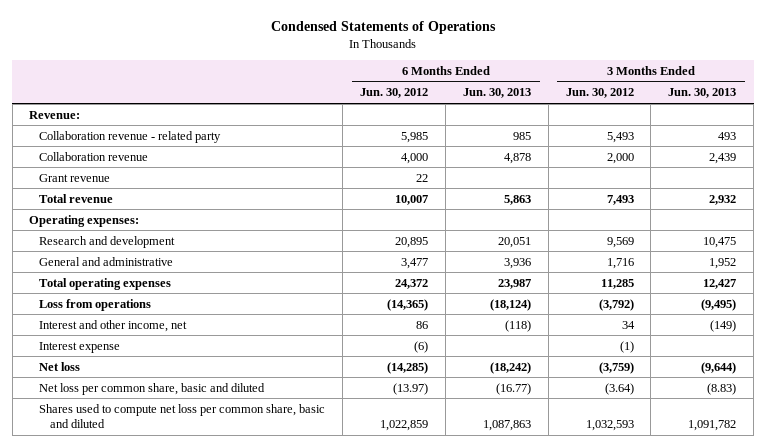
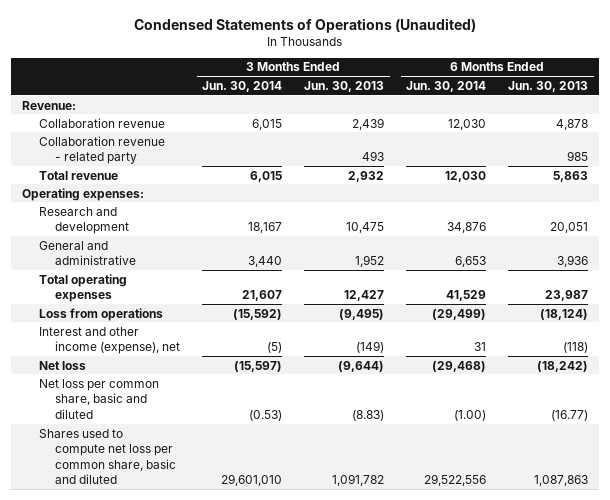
- Condensed Statements of Operations
+ Condensed Statements of Operations (Unaudited)
- | 6 Months Ended Jun. 30, 2012 | 6 Months Ended Jun. 30, 2013 | 3 Months Ended Jun. 30, 2012 | 3 Months Ended Jun. 30, 2013
+ | 3 Months Ended Jun. 30, 2014 | 3 Months Ended Jun. 30, 2013 | 6 Months Ended Jun. 30, 2014 | 6 Months Ended Jun. 30, 2013
- Grant revenue | 22 | | |
moved down: Collaboration revenue - related party | | 493 | | 985
- Interest and other income, net | 86 | (118) | 34 | (149)
- Interest expense | (6) | | (1) |
+ Interest and other income (expense), net | (5) | (149) | 31 | (118)

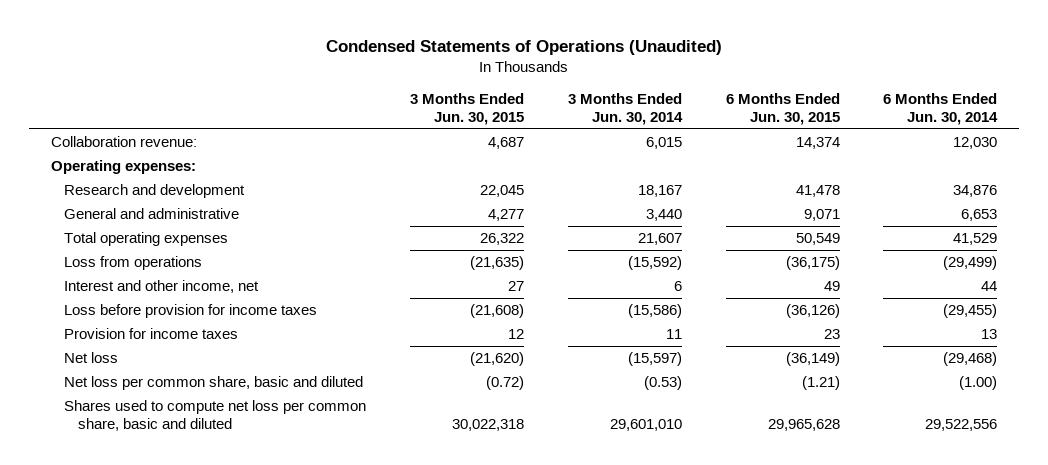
- | 3 Months Ended Jun. 30, 2014 | 3 Months Ended Jun. 30, 2013 | 6 Months Ended Jun. 30, 2014 | 6 Months Ended Jun. 30, 2013
+ | 3 Months Ended Jun. 30, 2015 | 3 Months Ended Jun. 30, 2014 | 6 Months Ended Jun. 30, 2015 | 6 Months Ended Jun. 30, 2014
- Revenue:
- Collaboration revenue | 6,015 | 2,439 | 12,030 | 4,878
- Collaboration revenue - related party | | 493 | | 985
- Total revenue | 6,015 | 2,932 | 12,030 | 5,863
+ Collaboration revenue: | 4,687 | 6,015 | 14,374 | 12,030
- Interest and other income (expense), net | (5) | (149) | 31 | (118)
+ Interest and other income, net | 27 | 6 | 49 | 44
+ Loss before provision for income taxes | (21,608) | (15,586) | (36,126) | (29,455)
+ Provision for income taxes | 12 | 11 | 23 | 13

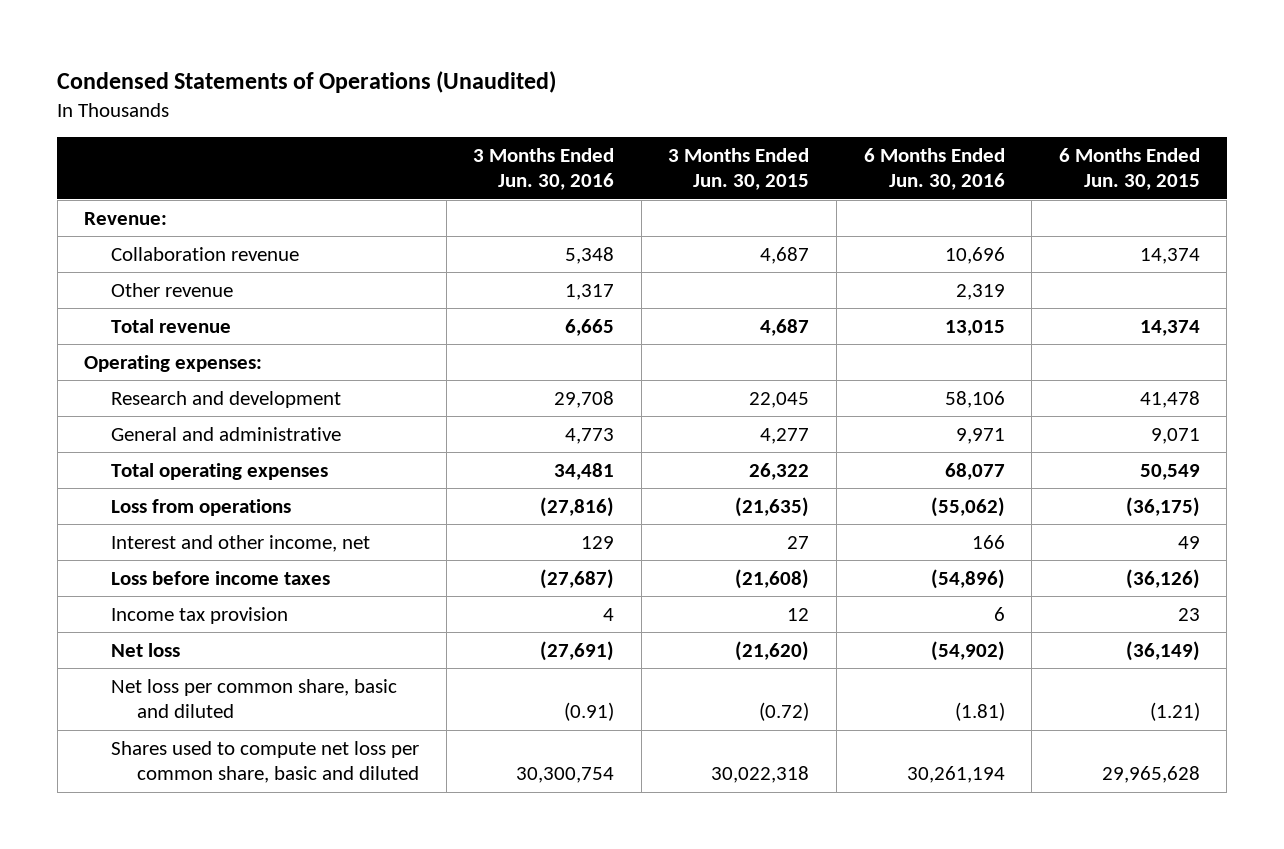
- | 3 Months Ended Jun. 30, 2015 | 3 Months Ended Jun. 30, 2014 | 6 Months Ended Jun. 30, 2015 | 6 Months Ended Jun. 30, 2014
+ | 3 Months Ended Jun. 30, 2016 | 3 Months Ended Jun. 30, 2015 | 6 Months Ended Jun. 30, 2016 | 6 Months Ended Jun. 30, 2015
- Collaboration revenue: | 4,687 | 6,015 | 14,374 | 12,030
+ Revenue:
+ Collaboration revenue | 5,348 | 4,687 | 10,696 | 14,374
+ Other revenue | 1,317 | | 2,319 |
+ Total revenue | 6,665 | 4,687 | 13,015 | 14,374
- Loss before provision for income taxes | (21,608) | (15,586) | (36,126) | (29,455)
- Provision for income taxes | 12 | 11 | 23 | 13
+ Loss before income taxes | (27,687) | (21,608) | (54,896) | (36,126)
+ Income tax provision | 4 | 12 | 6 | 23

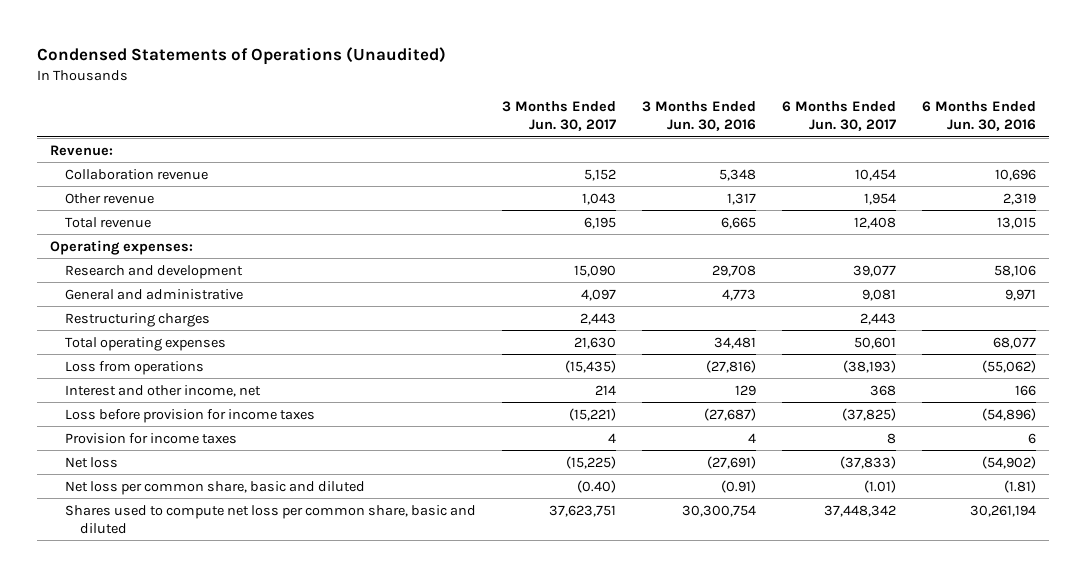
- | 3 Months Ended Jun. 30, 2016 | 3 Months Ended Jun. 30, 2015 | 6 Months Ended Jun. 30, 2016 | 6 Months Ended Jun. 30, 2015
+ | 3 Months Ended Jun. 30, 2017 | 3 Months Ended Jun. 30, 2016 | 6 Months Ended Jun. 30, 2017 | 6 Months Ended Jun. 30, 2016
+ Restructuring charges | 2,443 | | 2,443 |
- Loss before income taxes | (27,687) | (21,608) | (54,896) | (36,126)
- Income tax provision | 4 | 12 | 6 | 23
+ Loss before provision for income taxes | (15,221) | (27,687) | (37,825) | (54,896)
+ Provision for income taxes | 4 | 4 | 8 | 6

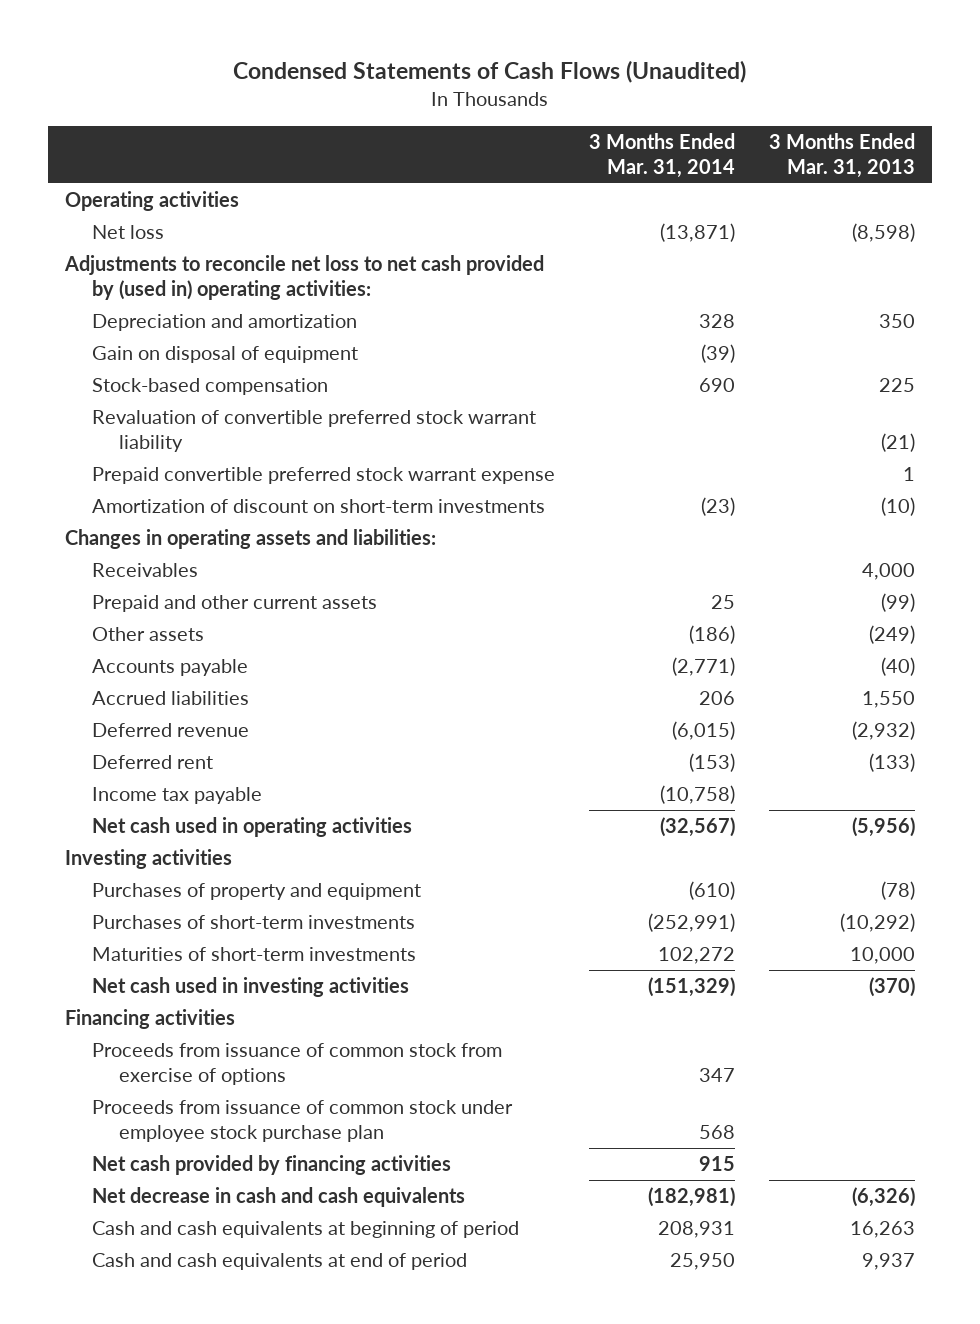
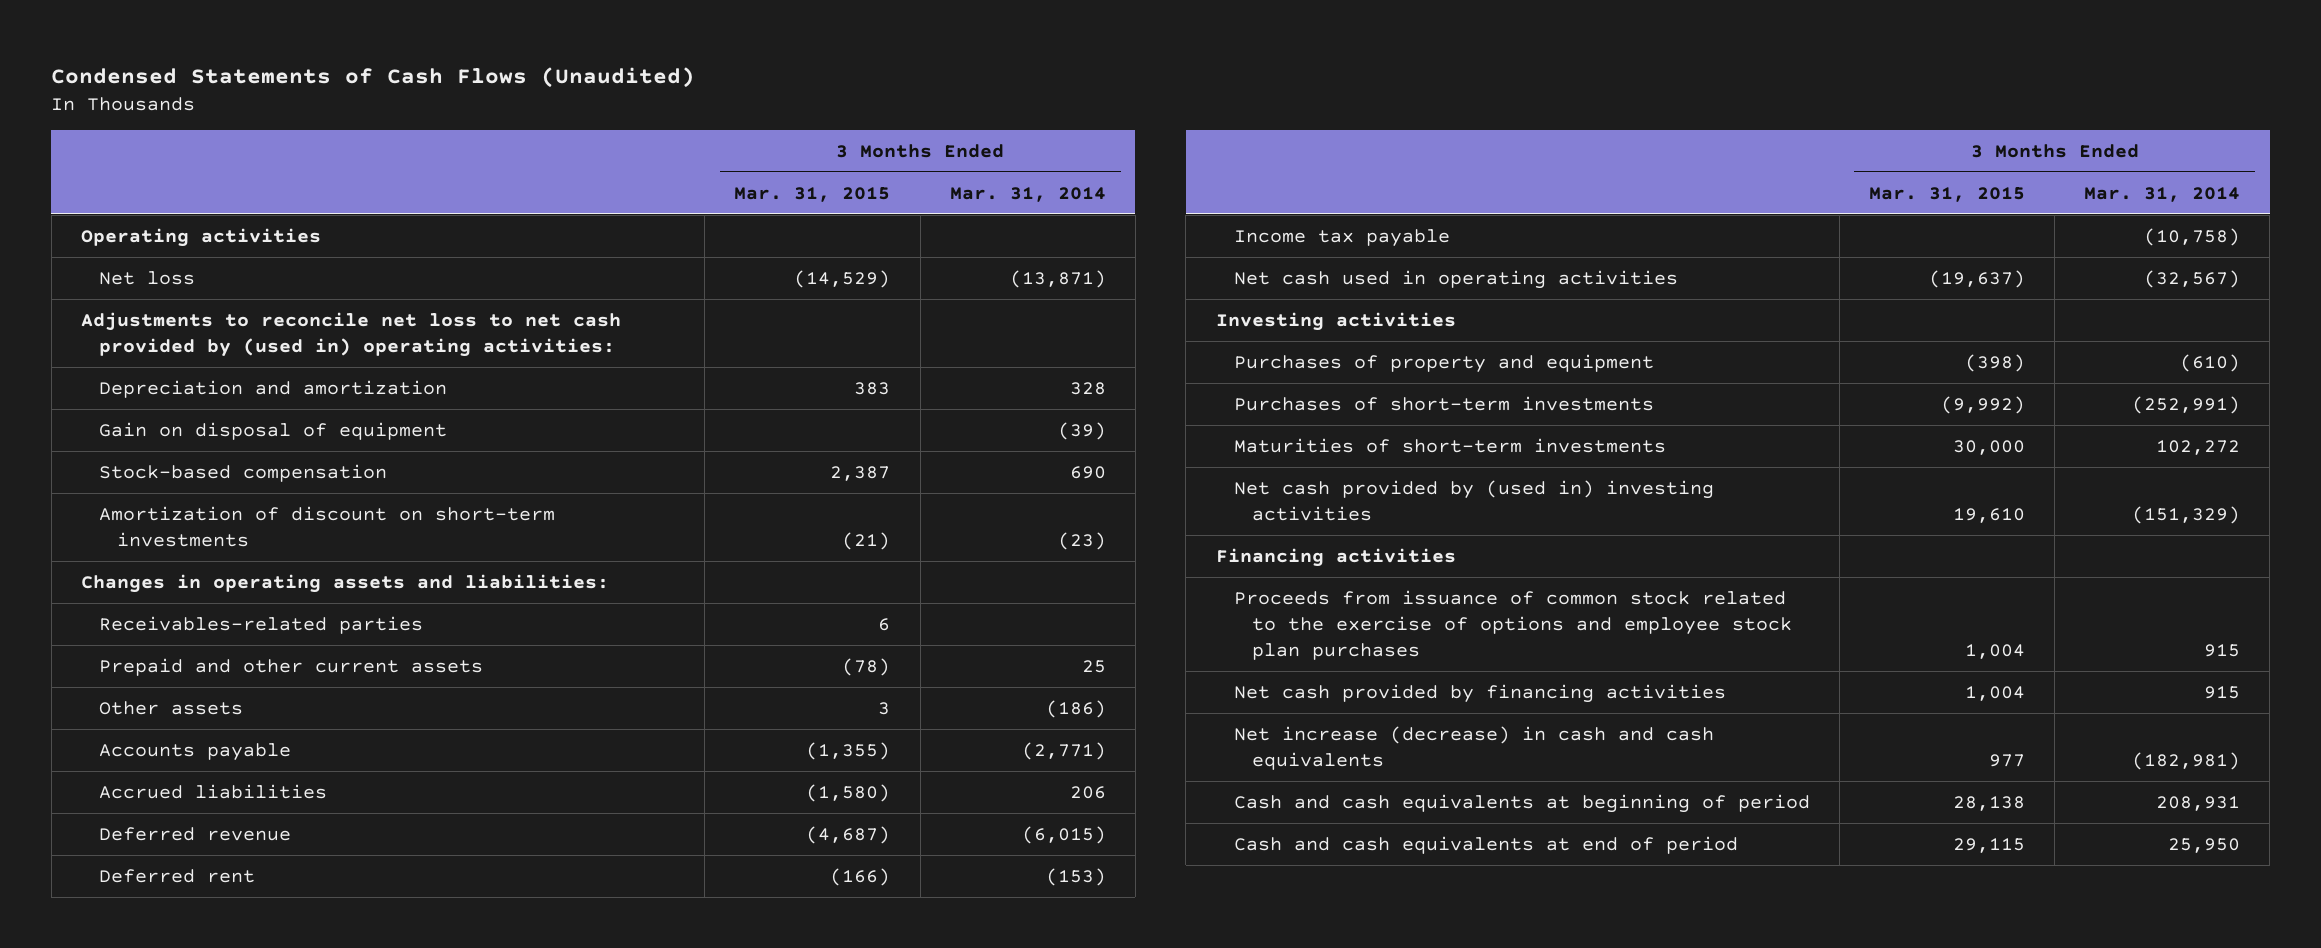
- | 3 Months Ended Mar. 31, 2014 | 3 Months Ended Mar. 31, 2013
+ | 3 Months Ended Mar. 31, 2015 | 3 Months Ended Mar. 31, 2014
- Revaluation of convertible preferred stock warrant liability | | (21)
- Prepaid convertible preferred stock warrant expense | | 1
- Receivables | | 4,000
+ Receivables-related parties | 6 |
- Net cash used in investing activities | (151,329) | (370)
+ Net cash provided by (used in) investing activities | 19,610 | (151,329)
- Proceeds from issuance of common stock from exercise of options | 347 |
- Proceeds from issuance of common stock under employee stock purchase plan | 568 |
+ Proceeds from issuance of common stock related to the exercise of options and employee stock plan purchases | 1,004 | 915
- Net decrease in cash and cash equivalents | (182,981) | (6,326)
+ Net increase (decrease) in cash and cash equivalents | 977 | (182,981)

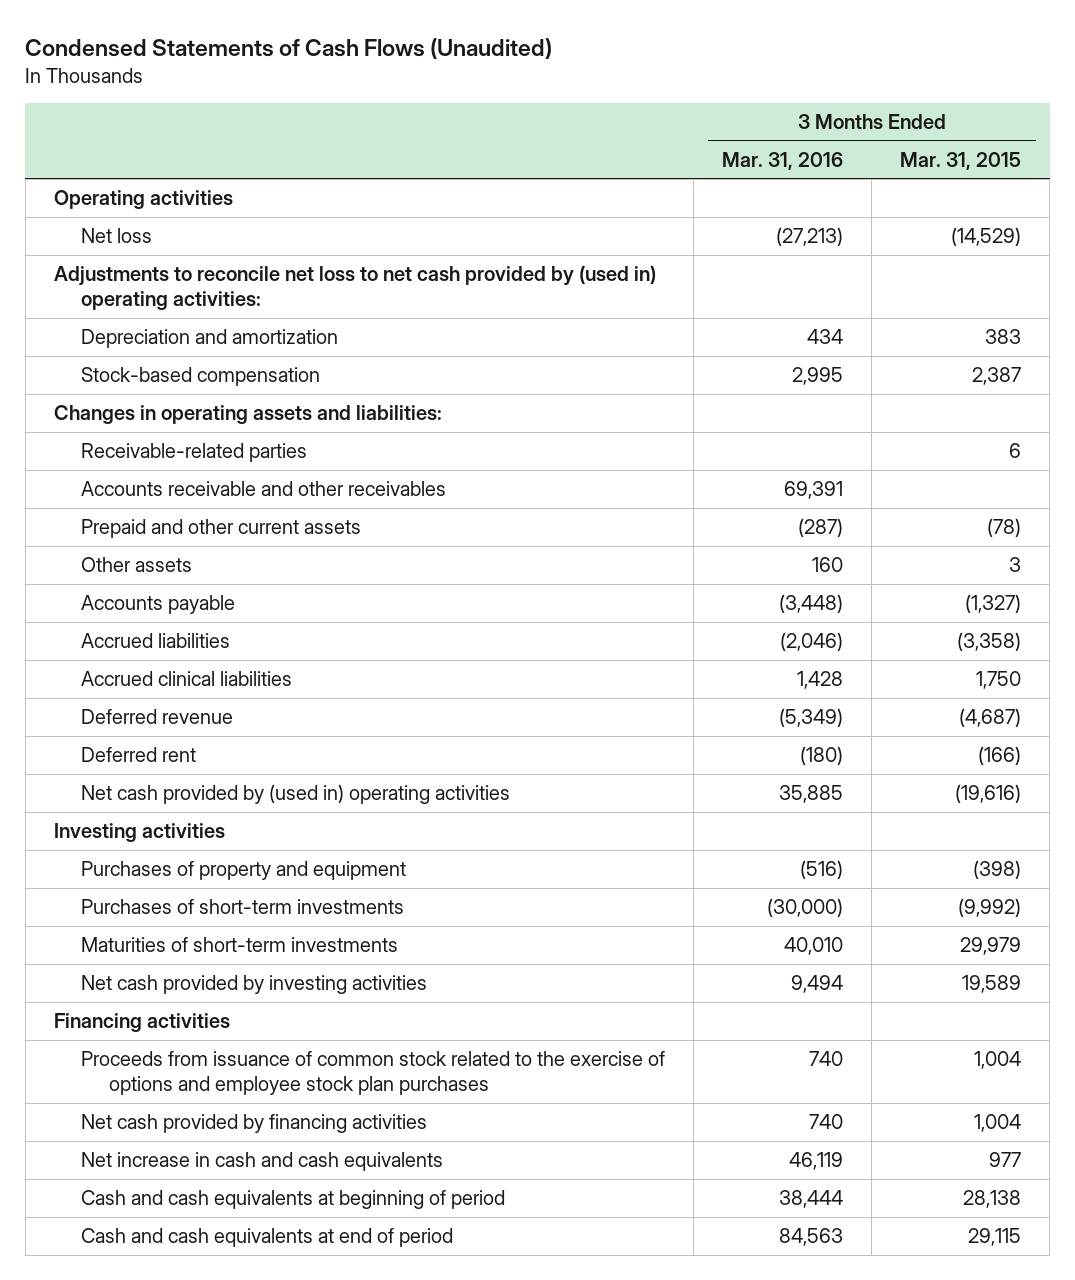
- | 3 Months Ended Mar. 31, 2015 | 3 Months Ended Mar. 31, 2014
+ | 3 Months Ended Mar. 31, 2016 | 3 Months Ended Mar. 31, 2015
- Gain on disposal of equipment | | (39)
- Amortization of discount on short-term investments | (21) | (23)
- Receivables-related parties | 6 |
+ Receivable-related parties | | 6
+ Accounts receivable and other receivables | 69,391 |
- Accounts payable | (1,355) | (2,771)
- Accrued liabilities | (1,580) | 206
+ Accounts payable | (3,448) | (1,327)
+ Accrued liabilities | (2,046) | (3,358)
+ Accrued clinical liabilities | 1,428 | 1,750
- Income tax payable | | (10,758)
- Net cash used in operating activities | (19,637) | (32,567)
+ Net cash provided by (used in) operating activities | 35,885 | (19,616)
- Maturities of short-term investments | 30,000 | 102,272
- Net cash provided by (used in) investing activities | 19,610 | (151,329)
+ Maturities of short-term investments | 40,010 | 29,979
+ Net cash provided by investing activities | 9,494 | 19,589
- Net increase (decrease) in cash and cash equivalents | 977 | (182,981)
+ Net increase in cash and cash equivalents | 46,119 | 977

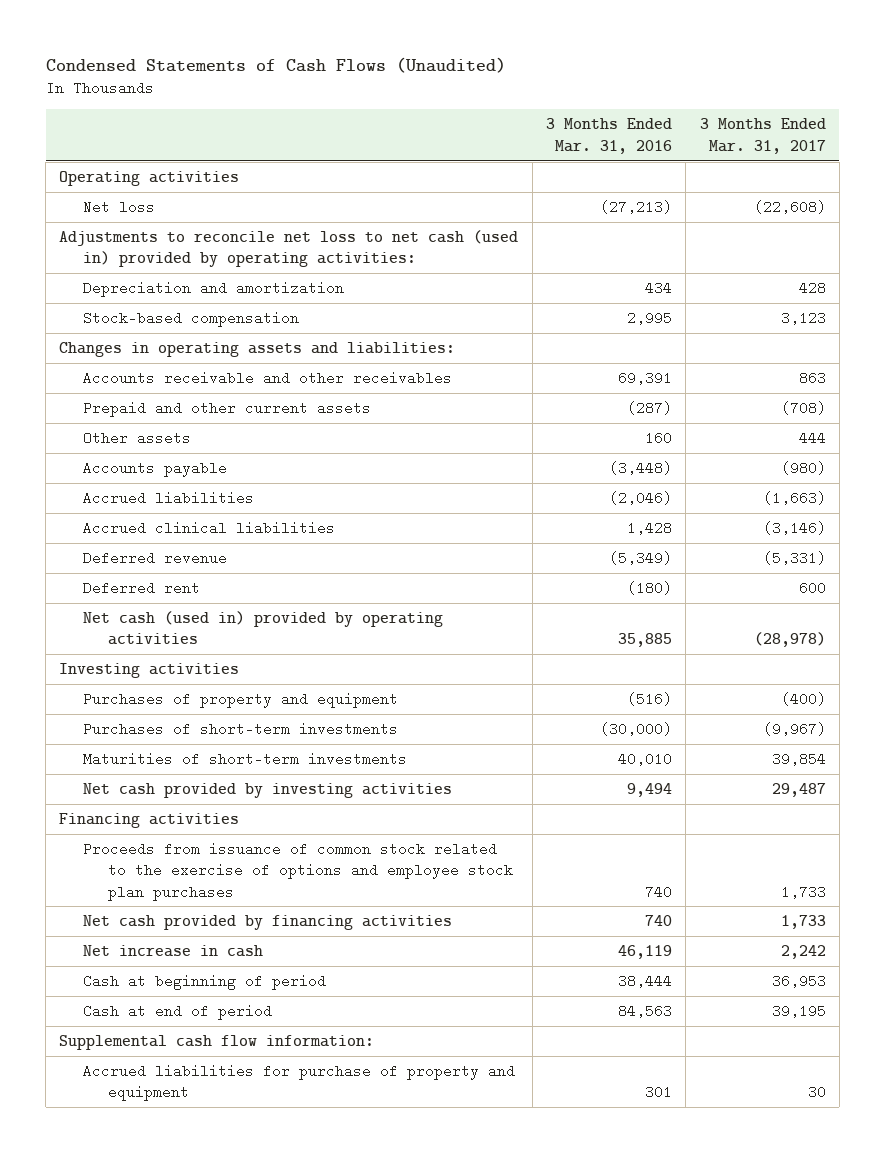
- | 3 Months Ended Mar. 31, 2016 | 3 Months Ended Mar. 31, 2015
+ | 3 Months Ended Mar. 31, 2016 | 3 Months Ended Mar. 31, 2017
- Adjustments to reconcile net loss to net cash provided by (used in) operating activities:
+ Adjustments to reconcile net loss to net cash (used in) provided by operating activities:
- Receivable-related parties | | 6
- Net cash provided by (used in) operating activities | 35,885 | (19,616)
+ Net cash (used in) provided by operating activities | 35,885 | (28,978)
- Net increase in cash and cash equivalents | 46,119 | 977
- Cash and cash equivalents at beginning of period | 38,444 | 28,138
- Cash and cash equivalents at end of period | 84,563 | 29,115
+ Net increase in cash | 46,119 | 2,242
+ Cash at beginning of period | 38,444 | 36,953
+ Cash at end of period | 84,563 | 39,195
+ Supplemental cash flow information:
+ Accrued liabilities for purchase of property and equipment | 301 | 30

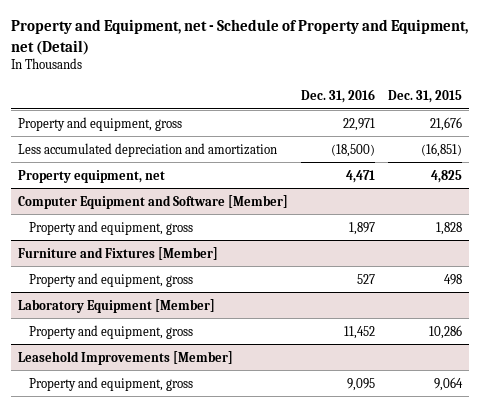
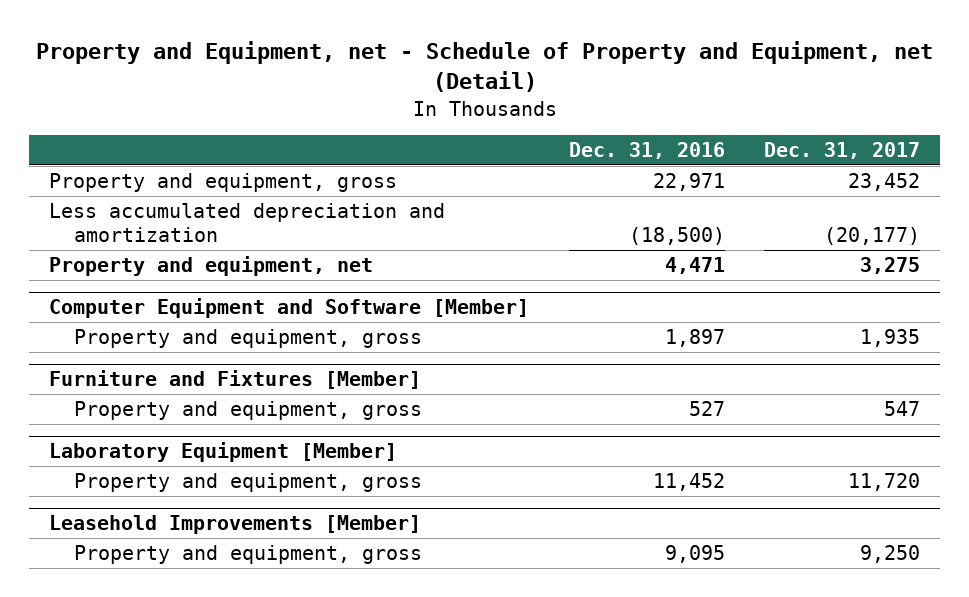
- | Dec. 31, 2016 | Dec. 31, 2015
+ | Dec. 31, 2016 | Dec. 31, 2017
- Property equipment, net | 4,471 | 4,825
+ Property and equipment, net | 4,471 | 3,275

